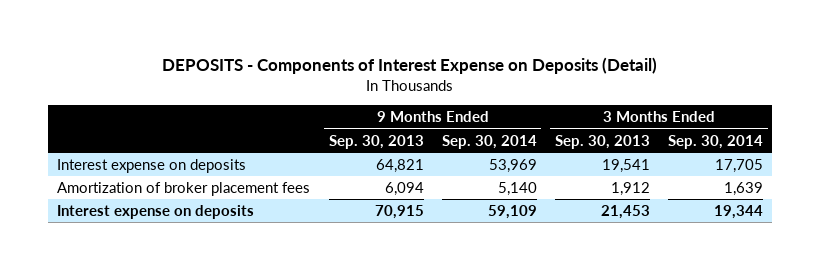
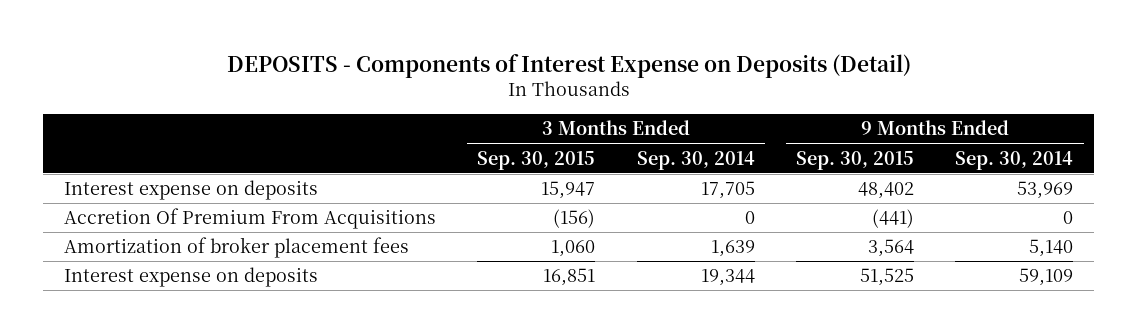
- | 9 Months Ended Sep. 30, 2013 | 9 Months Ended Sep. 30, 2014 | 3 Months Ended Sep. 30, 2013 | 3 Months Ended Sep. 30, 2014
+ | 3 Months Ended Sep. 30, 2015 | 3 Months Ended Sep. 30, 2014 | 9 Months Ended Sep. 30, 2015 | 9 Months Ended Sep. 30, 2014
+ Accretion Of Premium From Acquisitions | (156) | 0 | (441) | 0

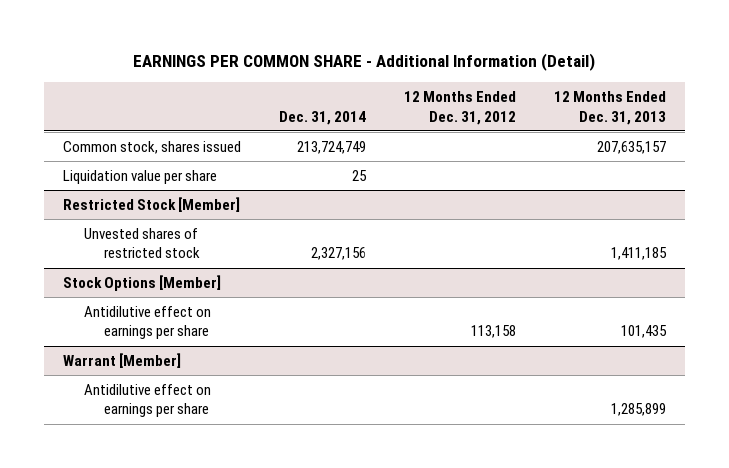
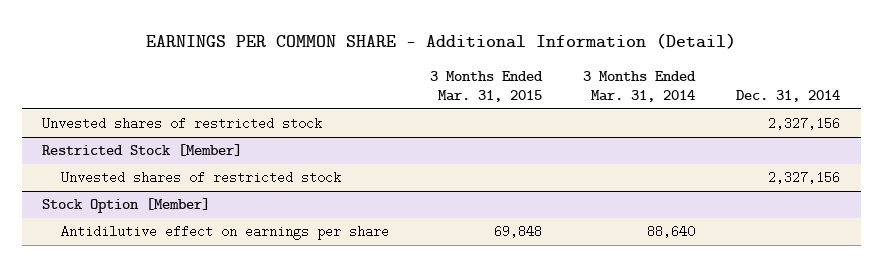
- | Dec. 31, 2014 | 12 Months Ended Dec. 31, 2012 | 12 Months Ended Dec. 31, 2013
+ | 3 Months Ended Mar. 31, 2015 | 3 Months Ended Mar. 31, 2014 | Dec. 31, 2014
- Common stock, shares issued | 213,724,749 | | 207,635,157
- Liquidation value per share | 25 | |
+ Unvested shares of restricted stock | | | 2,327,156
- Stock Options [Member]
- Antidilutive effect on earnings per share | | 113,158 | 101,435
- Warrant [Member]
+ Stock Option [Member]

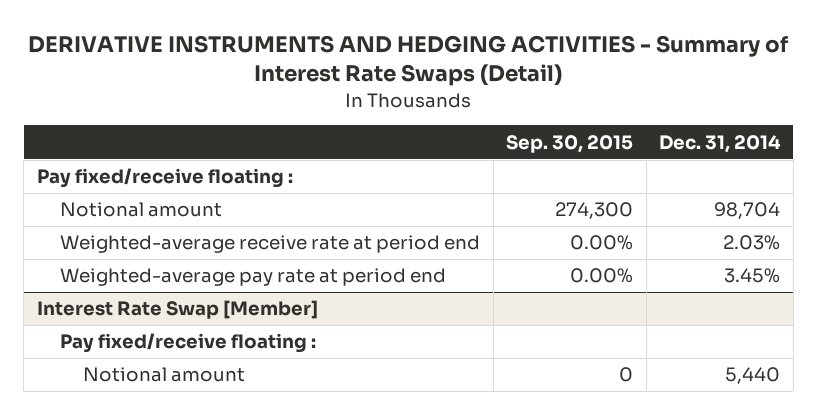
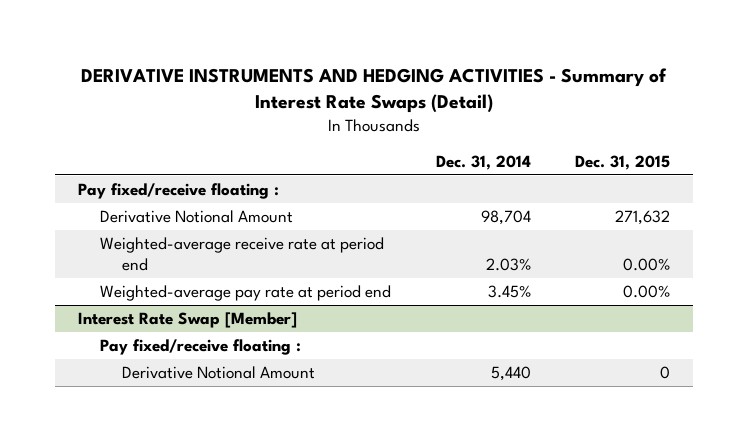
- | Sep. 30, 2015 | Dec. 31, 2014
+ | Dec. 31, 2014 | Dec. 31, 2015
- Notional amount | 274,300 | 98,704
+ Derivative Notional Amount | 98,704 | 271,632
@ Interest Rate Swap [Member]
- Notional amount | 0 | 5,440
+ Derivative Notional Amount | 5,440 | 0

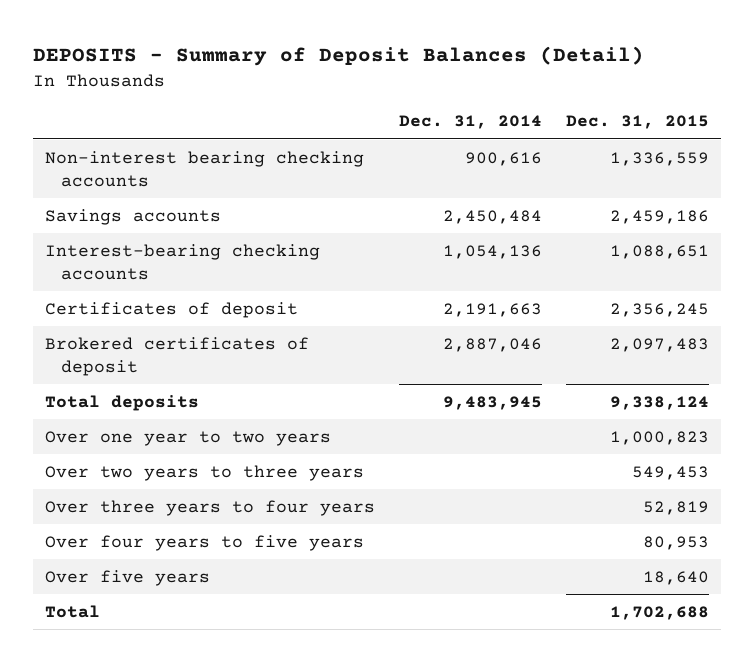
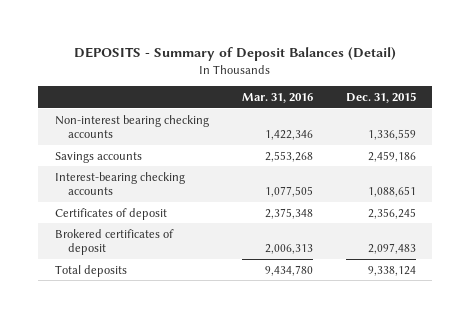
- | Dec. 31, 2014 | Dec. 31, 2015
+ | Mar. 31, 2016 | Dec. 31, 2015
- Over one year to two years | | 1,000,823
- Over two years to three years | | 549,453
- Over three years to four years | | 52,819
- Over four years to five years | | 80,953
- Over five years | | 18,640
- Total | | 1,702,688

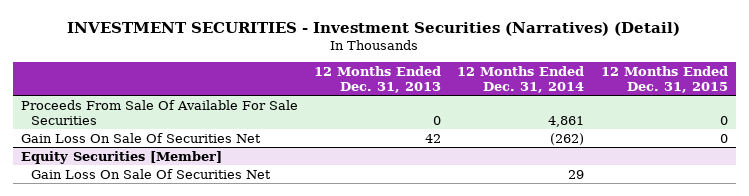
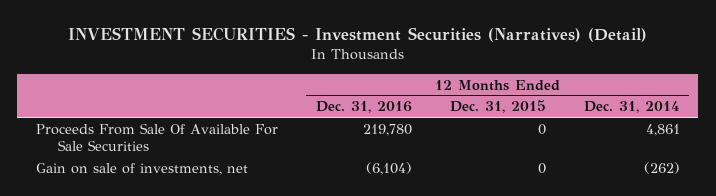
- | 12 Months Ended Dec. 31, 2013 | 12 Months Ended Dec. 31, 2014 | 12 Months Ended Dec. 31, 2015
+ | 12 Months Ended Dec. 31, 2016 | 12 Months Ended Dec. 31, 2015 | 12 Months Ended Dec. 31, 2014
- Gain Loss On Sale Of Securities Net | 42 | (262) | 0
- Equity Securities [Member]
- Gain Loss On Sale Of Securities Net | | 29 |
+ Gain on sale of investments, net | (6,104) | 0 | (262)

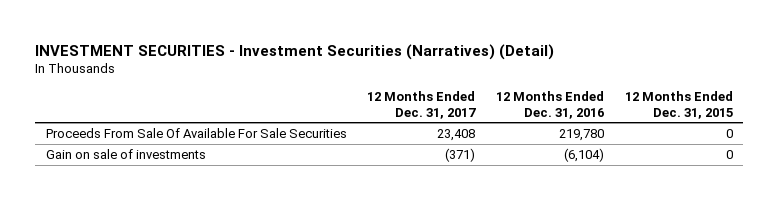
- | 12 Months Ended Dec. 31, 2016 | 12 Months Ended Dec. 31, 2015 | 12 Months Ended Dec. 31, 2014
+ | 12 Months Ended Dec. 31, 2017 | 12 Months Ended Dec. 31, 2016 | 12 Months Ended Dec. 31, 2015
- Gain on sale of investments, net | (6,104) | 0 | (262)
+ Gain on sale of investments | (371) | (6,104) | 0

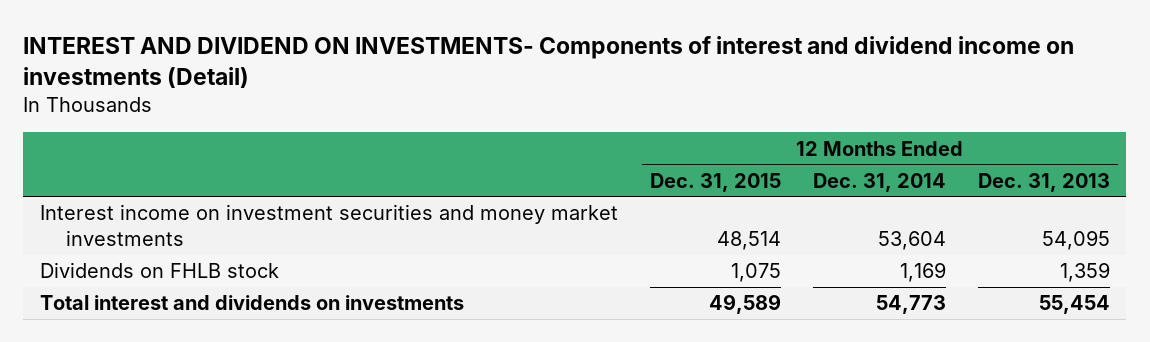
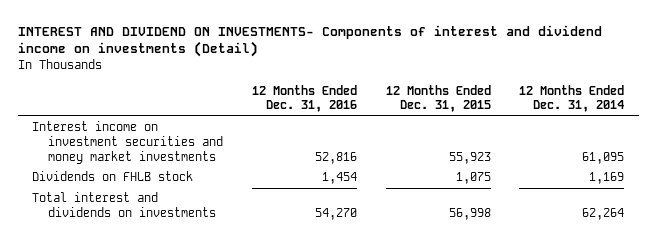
- | 12 Months Ended Dec. 31, 2015 | 12 Months Ended Dec. 31, 2014 | 12 Months Ended Dec. 31, 2013
+ | 12 Months Ended Dec. 31, 2016 | 12 Months Ended Dec. 31, 2015 | 12 Months Ended Dec. 31, 2014
- Interest income on investment securities and money market investments | 48,514 | 53,604 | 54,095
+ Interest income on investment securities and money market investments | 52,816 | 55,923 | 61,095
- Total interest and dividends on investments | 49,589 | 54,773 | 55,454
+ Total interest and dividends on investments | 54,270 | 56,998 | 62,264

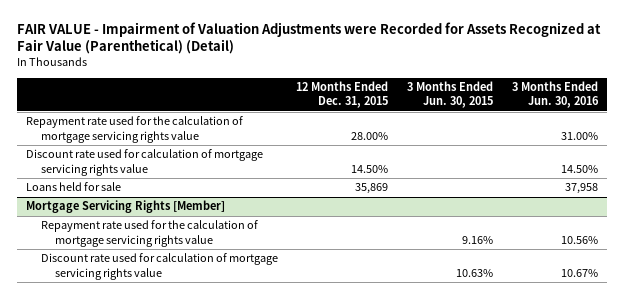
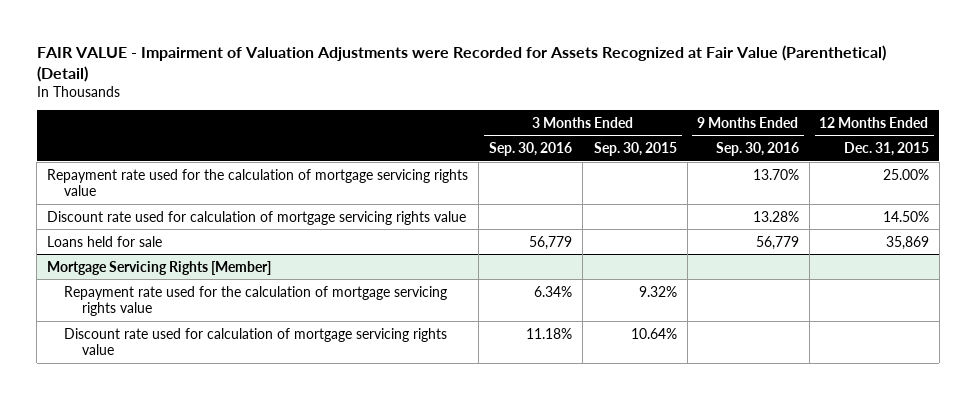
- | 12 Months Ended Dec. 31, 2015 | 3 Months Ended Jun. 30, 2015 | 3 Months Ended Jun. 30, 2016
+ | 3 Months Ended Sep. 30, 2016 | 3 Months Ended Sep. 30, 2015 | 9 Months Ended Sep. 30, 2016 | 12 Months Ended Dec. 31, 2015
- Repayment rate used for the calculation of mortgage servicing rights value | 28.00% | | 31.00%
+ Repayment rate used for the calculation of mortgage servicing rights value | | | 13.70% | 25.00%

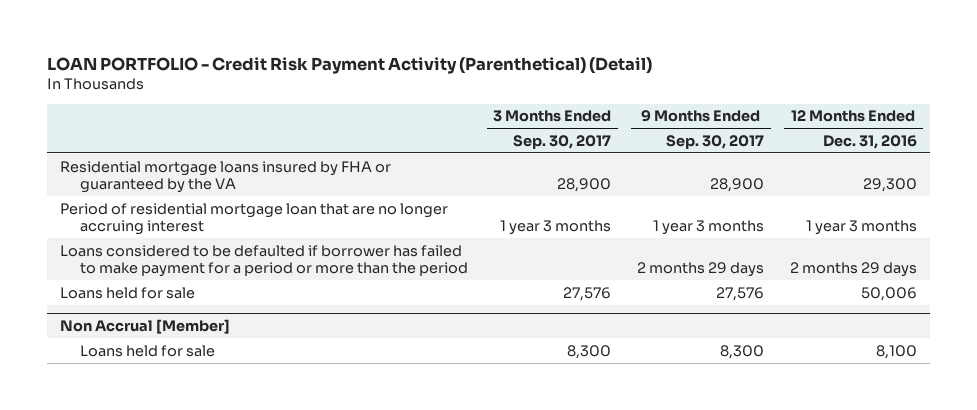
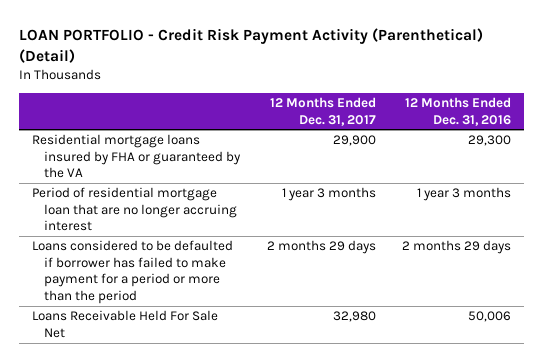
- | 3 Months Ended Sep. 30, 2017 | 9 Months Ended Sep. 30, 2017 | 12 Months Ended Dec. 31, 2016
+ | 12 Months Ended Dec. 31, 2017 | 12 Months Ended Dec. 31, 2016
- Loans held for sale | 27,576 | 27,576 | 50,006
- Non Accrual [Member]
- Loans held for sale | 8,300 | 8,300 | 8,100
+ Loans Receivable Held For Sale Net | 32,980 | 50,006

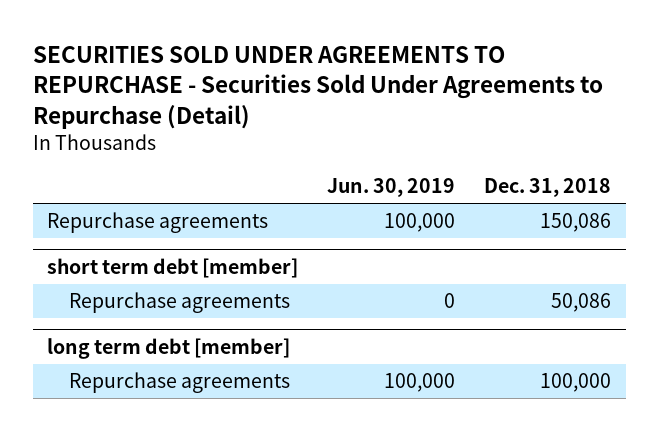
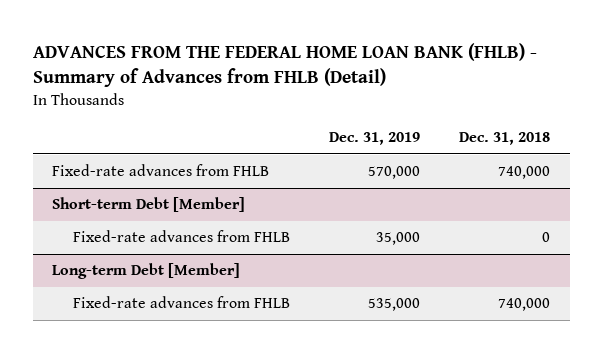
- SECURITIES SOLD UNDER AGREEMENTS TO REPURCHASE - Securities Sold Under Agreements to Repurchase (Detail)
+ ADVANCES FROM THE FEDERAL HOME LOAN BANK (FHLB) - Summary of Advances from FHLB (Detail)
- | Jun. 30, 2019 | Dec. 31, 2018
+ | Dec. 31, 2019 | Dec. 31, 2018
- Repurchase agreements | 100,000 | 150,086
- short term debt [member]
- Repurchase agreements | 0 | 50,086
- long term debt [member]
- Repurchase agreements | 100,000 | 100,000
+ Fixed-rate advances from FHLB | 570,000 | 740,000
+ Short-term Debt [Member]
+ Fixed-rate advances from FHLB | 35,000 | 0
+ Long-term Debt [Member]
+ Fixed-rate advances from FHLB | 535,000 | 740,000

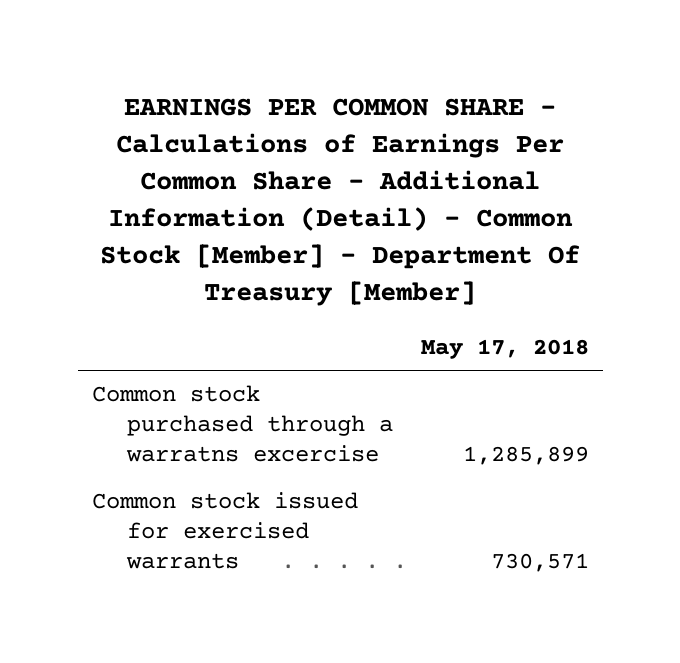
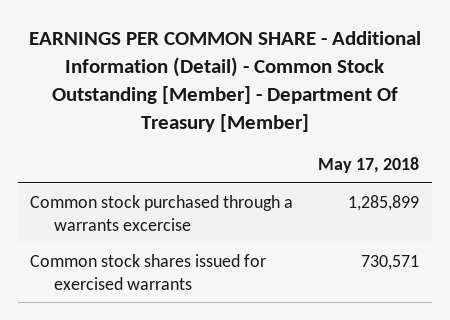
- EARNINGS PER COMMON SHARE - Calculations of Earnings Per Common Share - Additional Information (Detail) - Common Stock [Member] - Department Of Treasury [Member]
+ EARNINGS PER COMMON SHARE - Additional Information (Detail) - Common Stock Outstanding [Member] - Department Of Treasury [Member]
- Common stock purchased through a warratns excercise | 1,285,899
- Common stock issued for exercised warrants | 730,571
+ Common stock purchased through a warrants excercise | 1,285,899
+ Common stock shares issued for exercised warrants | 730,571

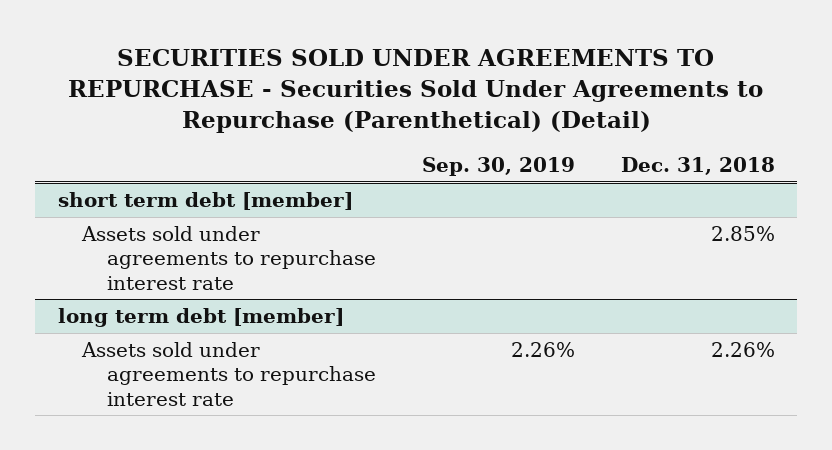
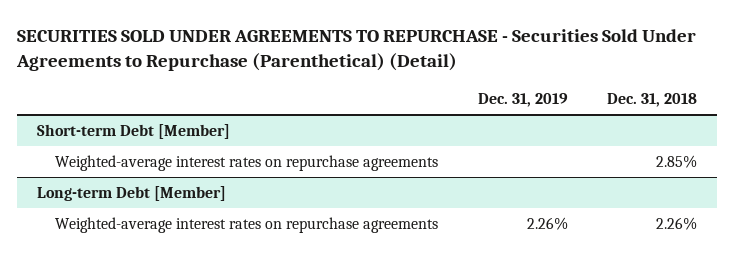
- | Sep. 30, 2019 | Dec. 31, 2018
+ | Dec. 31, 2019 | Dec. 31, 2018
- short term debt [member]
- Assets sold under agreements to repurchase interest rate | | 2.85%
- long term debt [member]
- Assets sold under agreements to repurchase interest rate | 2.26% | 2.26%
+ Short-term Debt [Member]
+ Weighted-average interest rates on repurchase agreements | | 2.85%
+ Long-term Debt [Member]
+ Weighted-average interest rates on repurchase agreements | 2.26% | 2.26%

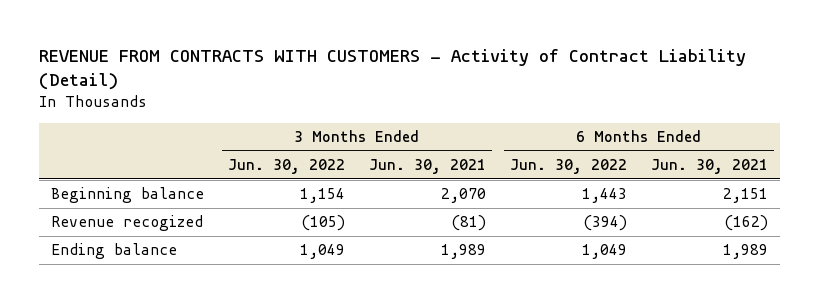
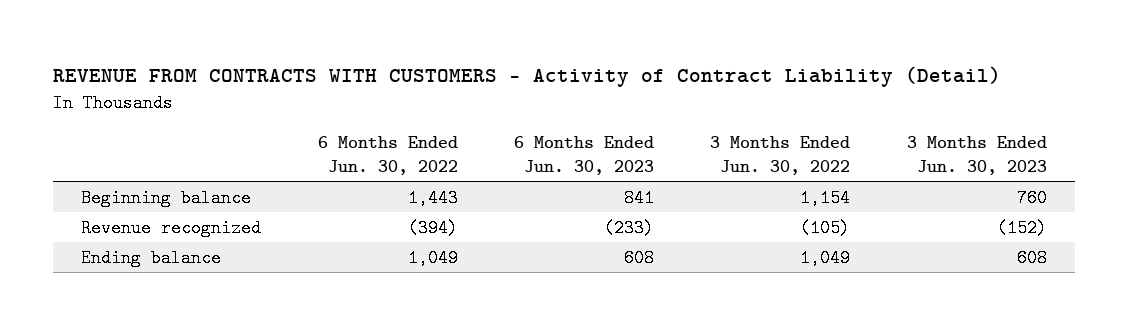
- | 3 Months Ended Jun. 30, 2022 | 3 Months Ended Jun. 30, 2021 | 6 Months Ended Jun. 30, 2022 | 6 Months Ended Jun. 30, 2021
+ | 6 Months Ended Jun. 30, 2022 | 6 Months Ended Jun. 30, 2023 | 3 Months Ended Jun. 30, 2022 | 3 Months Ended Jun. 30, 2023
- Revenue recogized | (105) | (81) | (394) | (162)
+ Revenue recognized | (394) | (233) | (105) | (152)

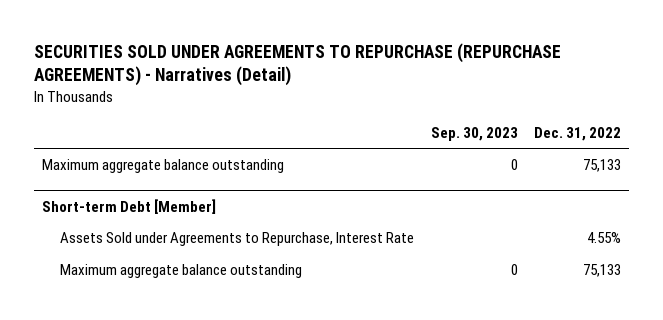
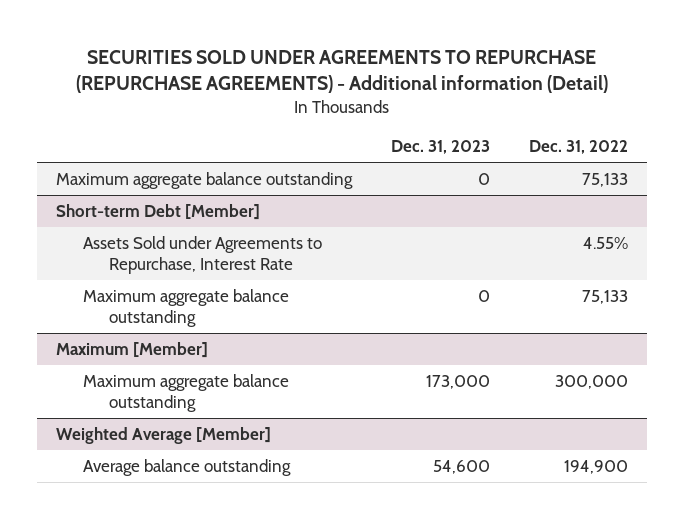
- SECURITIES SOLD UNDER AGREEMENTS TO REPURCHASE (REPURCHASE AGREEMENTS) - Narratives (Detail)
+ SECURITIES SOLD UNDER AGREEMENTS TO REPURCHASE (REPURCHASE AGREEMENTS) - Additional information (Detail)
- | Sep. 30, 2023 | Dec. 31, 2022
+ | Dec. 31, 2023 | Dec. 31, 2022
+ Maximum [Member]
+ Maximum aggregate balance outstanding | 173,000 | 300,000
+ Weighted Average [Member]
+ Average balance outstanding | 54,600 | 194,900

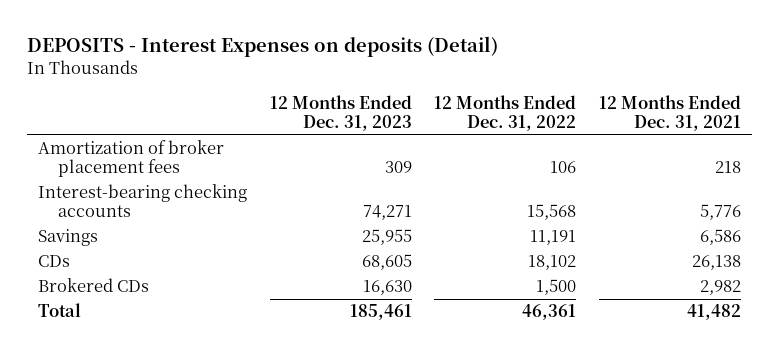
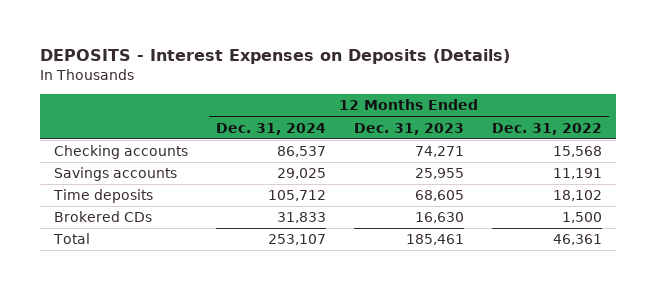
- DEPOSITS - Interest Expenses on deposits (Detail)
+ DEPOSITS - Interest Expenses on Deposits (Details)
- | 12 Months Ended Dec. 31, 2023 | 12 Months Ended Dec. 31, 2022 | 12 Months Ended Dec. 31, 2021
+ | 12 Months Ended Dec. 31, 2024 | 12 Months Ended Dec. 31, 2023 | 12 Months Ended Dec. 31, 2022
- Amortization of broker placement fees | 309 | 106 | 218
- Interest-bearing checking accounts | 74,271 | 15,568 | 5,776
- Savings | 25,955 | 11,191 | 6,586
- CDs | 68,605 | 18,102 | 26,138
+ Checking accounts | 86,537 | 74,271 | 15,568
+ Savings accounts | 29,025 | 25,955 | 11,191
+ Time deposits | 105,712 | 68,605 | 18,102

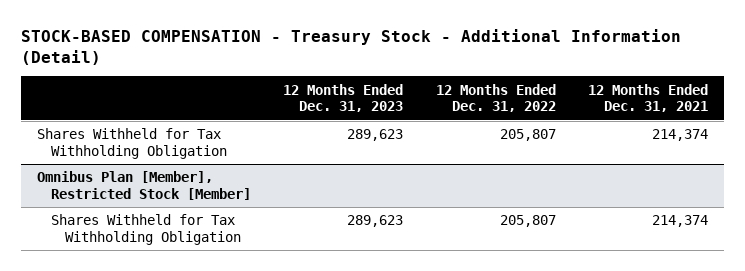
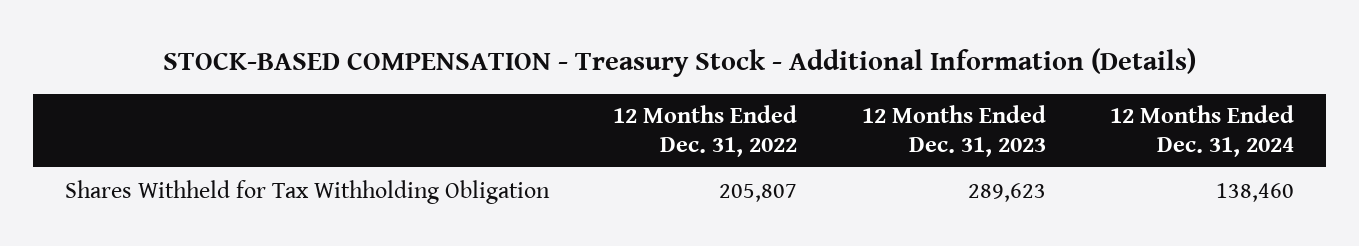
- STOCK-BASED COMPENSATION - Treasury Stock - Additional Information (Detail)
+ STOCK-BASED COMPENSATION - Treasury Stock - Additional Information (Details)
- | 12 Months Ended Dec. 31, 2023 | 12 Months Ended Dec. 31, 2022 | 12 Months Ended Dec. 31, 2021
+ | 12 Months Ended Dec. 31, 2022 | 12 Months Ended Dec. 31, 2023 | 12 Months Ended Dec. 31, 2024
- Omnibus Plan [Member], Restricted Stock [Member]
- Shares Withheld for Tax Withholding Obligation | 289,623 | 205,807 | 214,374

